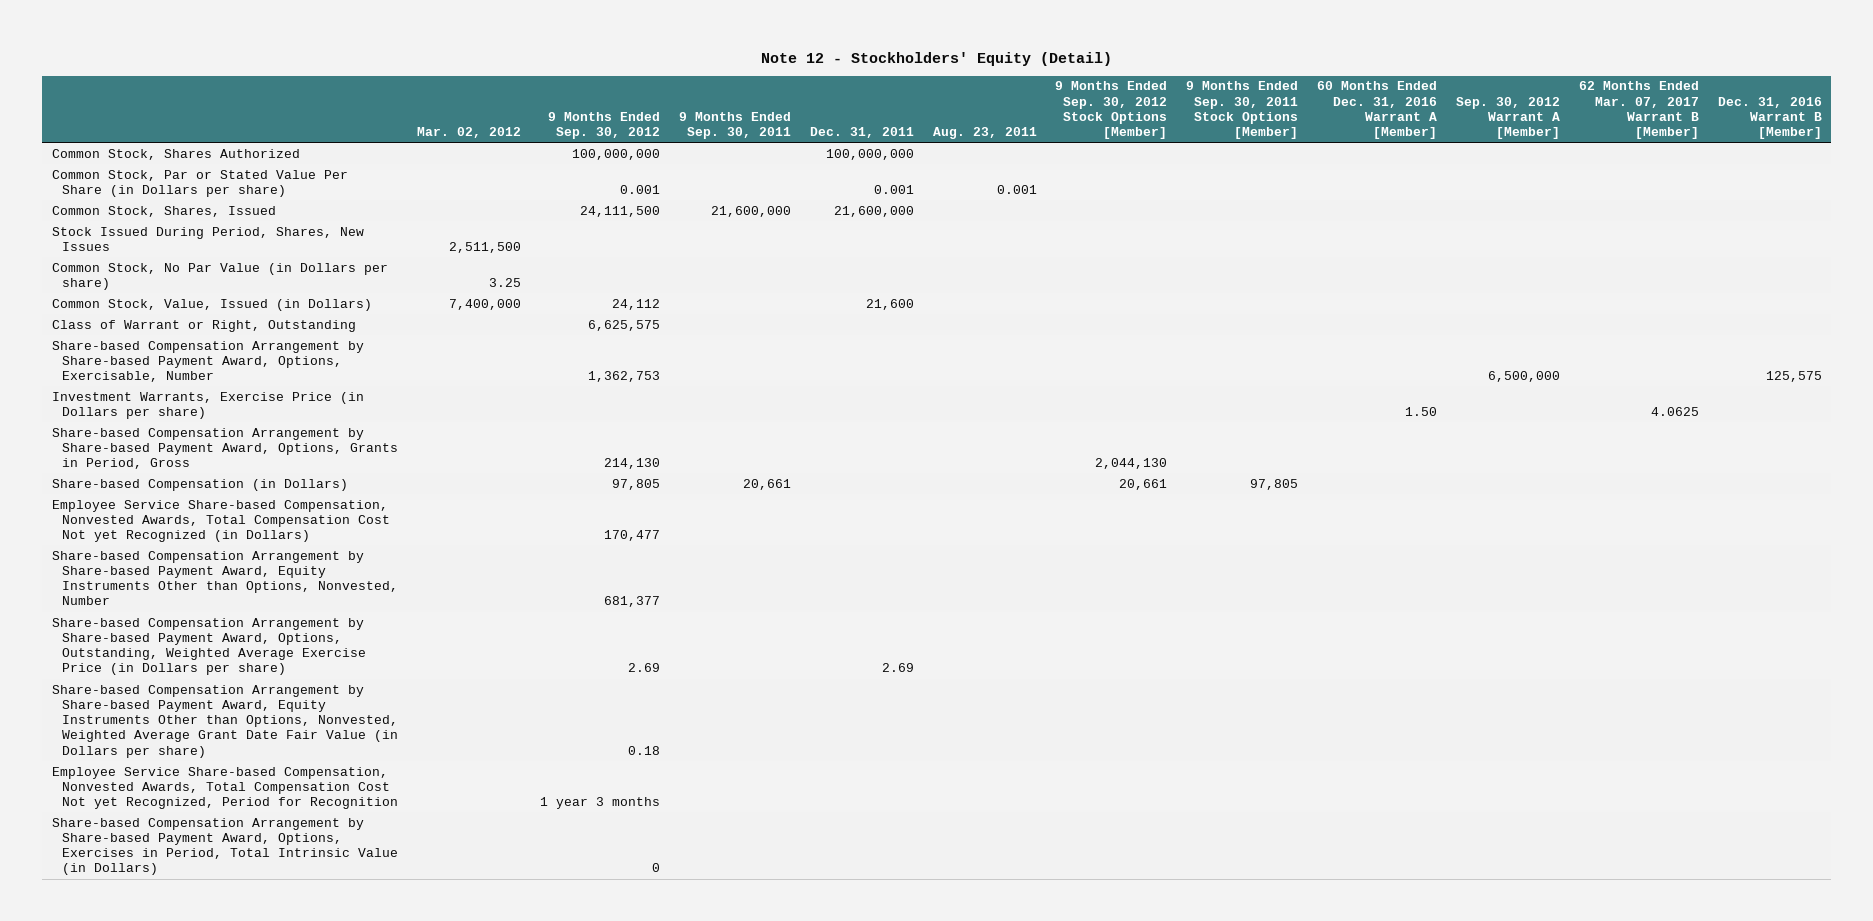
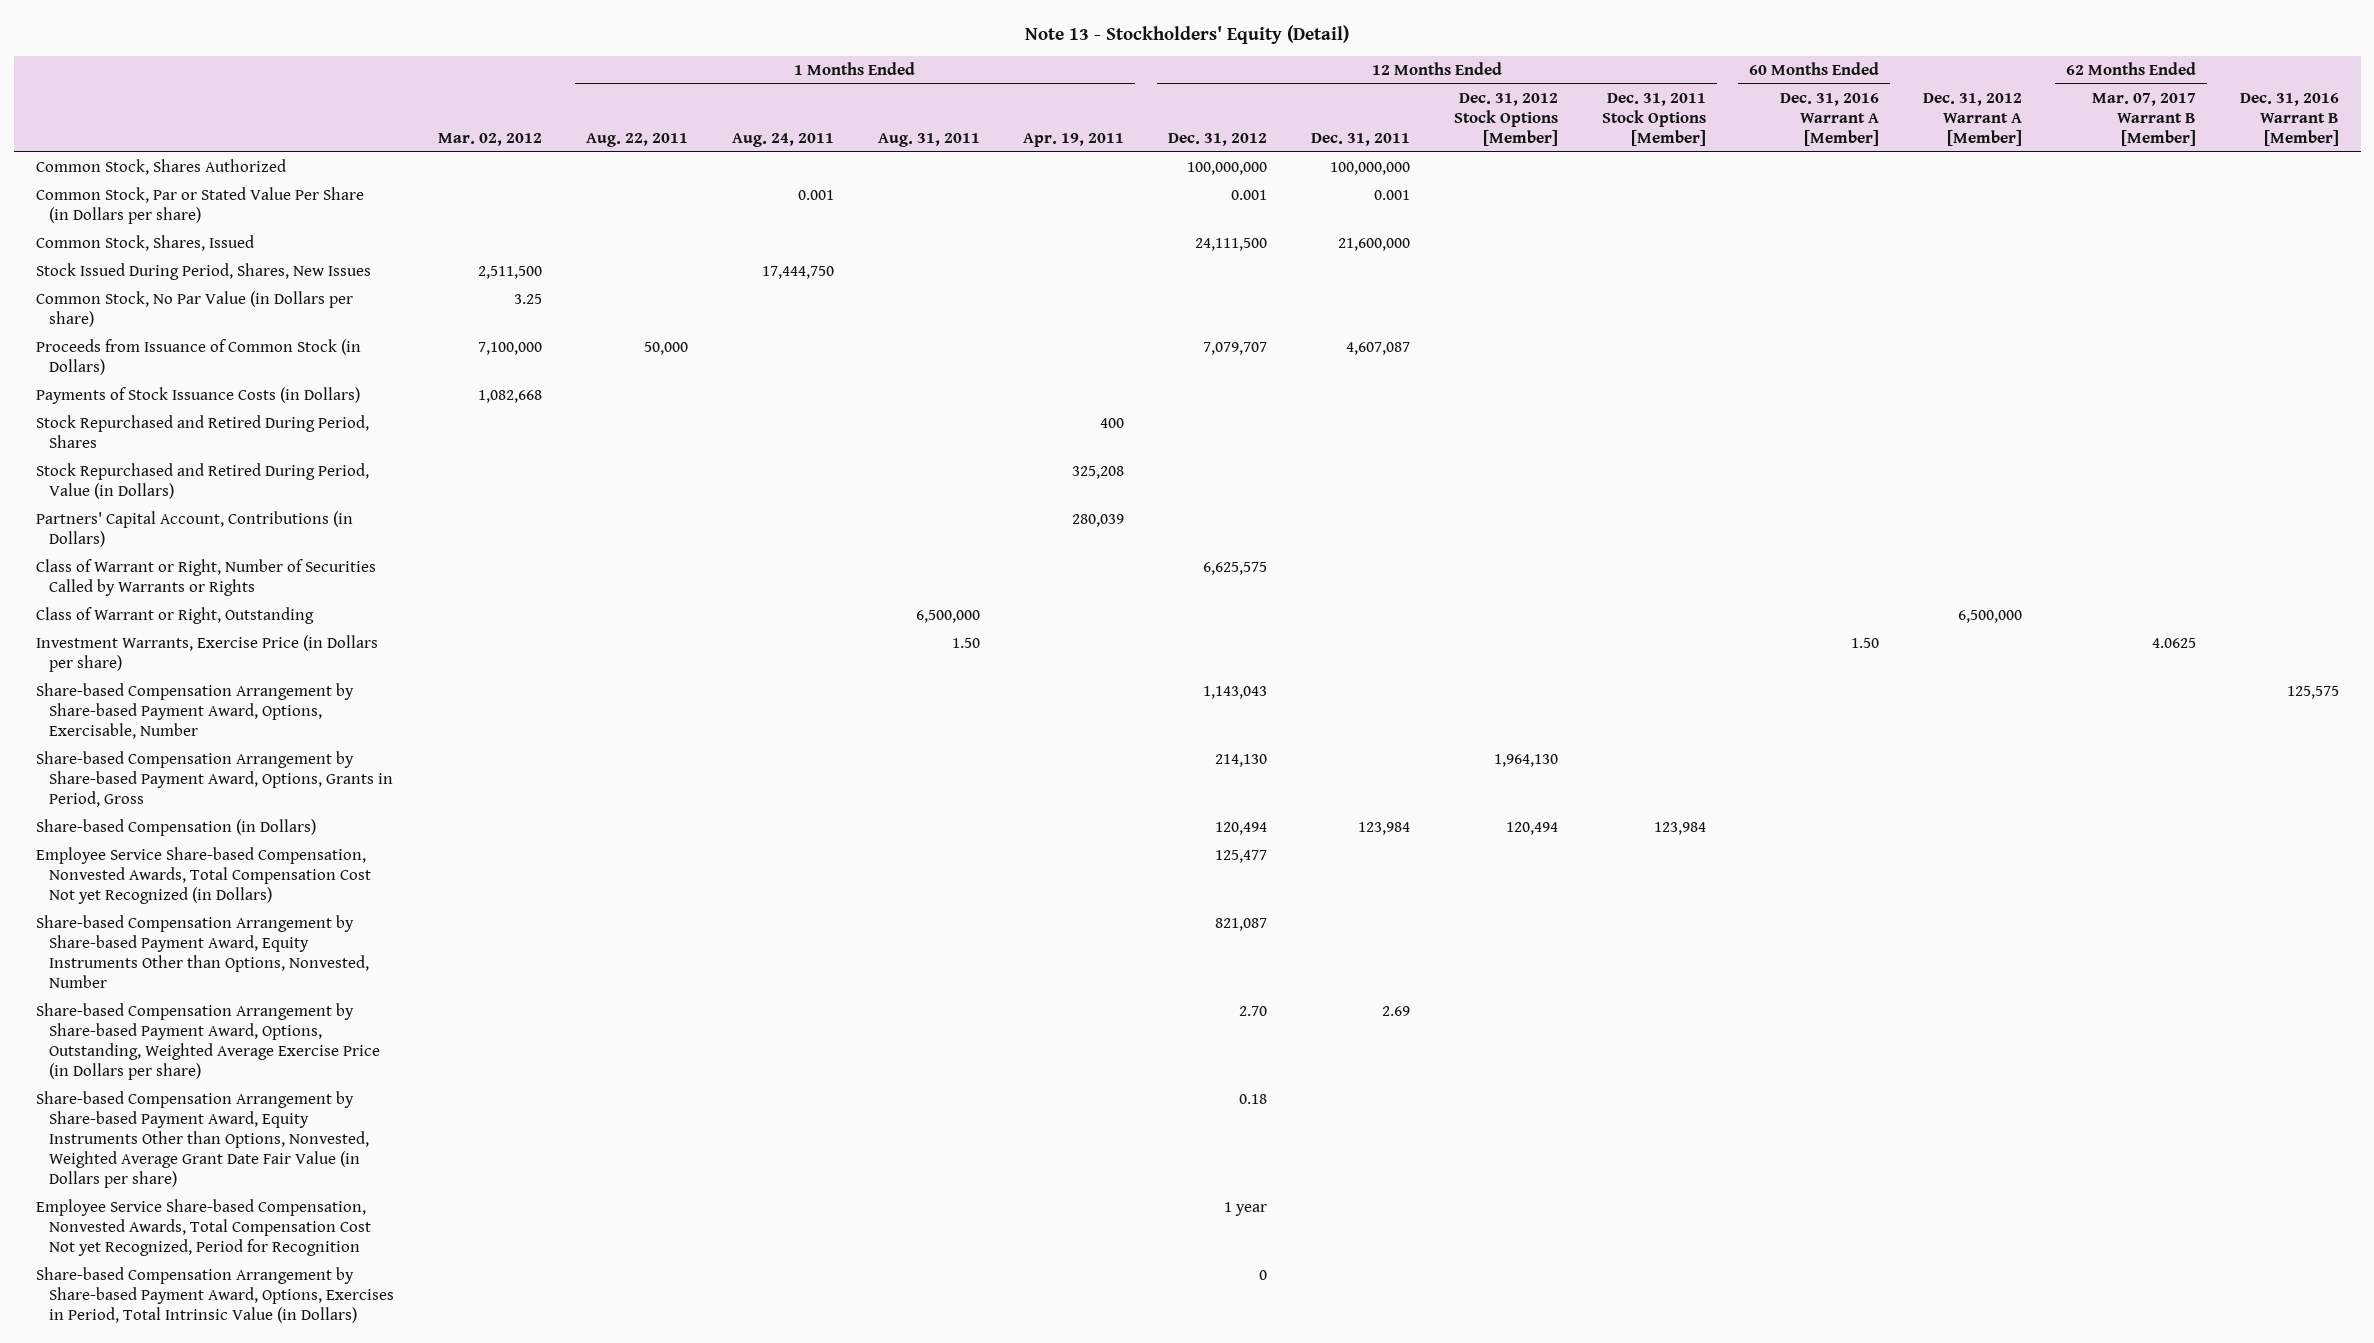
- Note 12 - Stockholders' Equity (Detail)
+ Note 13 - Stockholders' Equity (Detail)
- | Mar. 02, 2012 | 9 Months Ended Sep. 30, 2012 | 9 Months Ended Sep. 30, 2011 | Dec. 31, 2011 | Aug. 23, 2011 | 9 Months Ended Sep. 30, 2012 Stock Options [Member] | 9 Months Ended Sep. 30, 2011 Stock Options [Member] | 60 Months Ended Dec. 31, 2016 Warrant A [Member] | Sep. 30, 2012 Warrant A [Member] | 62 Months Ended Mar. 07, 2017 Warrant B [Member] | Dec. 31, 2016 Warrant B [Member]
+ | Mar. 02, 2012 | 1 Months Ended Aug. 22, 2011 | 1 Months Ended Aug. 24, 2011 | 1 Months Ended Aug. 31, 2011 | 1 Months Ended Apr. 19, 2011 | 12 Months Ended Dec. 31, 2012 | 12 Months Ended Dec. 31, 2011 | 12 Months Ended Dec. 31, 2012 Stock Options [Member] | 12 Months Ended Dec. 31, 2011 Stock Options [Member] | 60 Months Ended Dec. 31, 2016 Warrant A [Member] | Dec. 31, 2012 Warrant A [Member] | 62 Months Ended Mar. 07, 2017 Warrant B [Member] | Dec. 31, 2016 Warrant B [Member]
- Common Stock, Value, Issued (in Dollars) | 7,400,000 | 24,112 | | 21,600 | | | | | | |
+ Proceeds from Issuance of Common Stock (in Dollars) | 7,100,000 | 50,000 | | | | 7,079,707 | 4,607,087 | | | | | |
+ Payments of Stock Issuance Costs (in Dollars) | 1,082,668 | | | | | | | | | | | |
+ Stock Repurchased and Retired During Period, Shares | | | | | 400 | | | | | | | |
+ Stock Repurchased and Retired During Period, Value (in Dollars) | | | | | 325,208 | | | | | | | |
+ Partners' Capital Account, Contributions (in Dollars) | | | | | 280,039 | | | | | | | |
+ Class of Warrant or Right, Number of Securities Called by Warrants or Rights | | | | | | 6,625,575 | | | | | | |
moved down: Share-based Compensation Arrangement by Share-based Payment Award, Options, Exercisable, Number | | | | | | 1,143,043 | | | | | | | 125,575

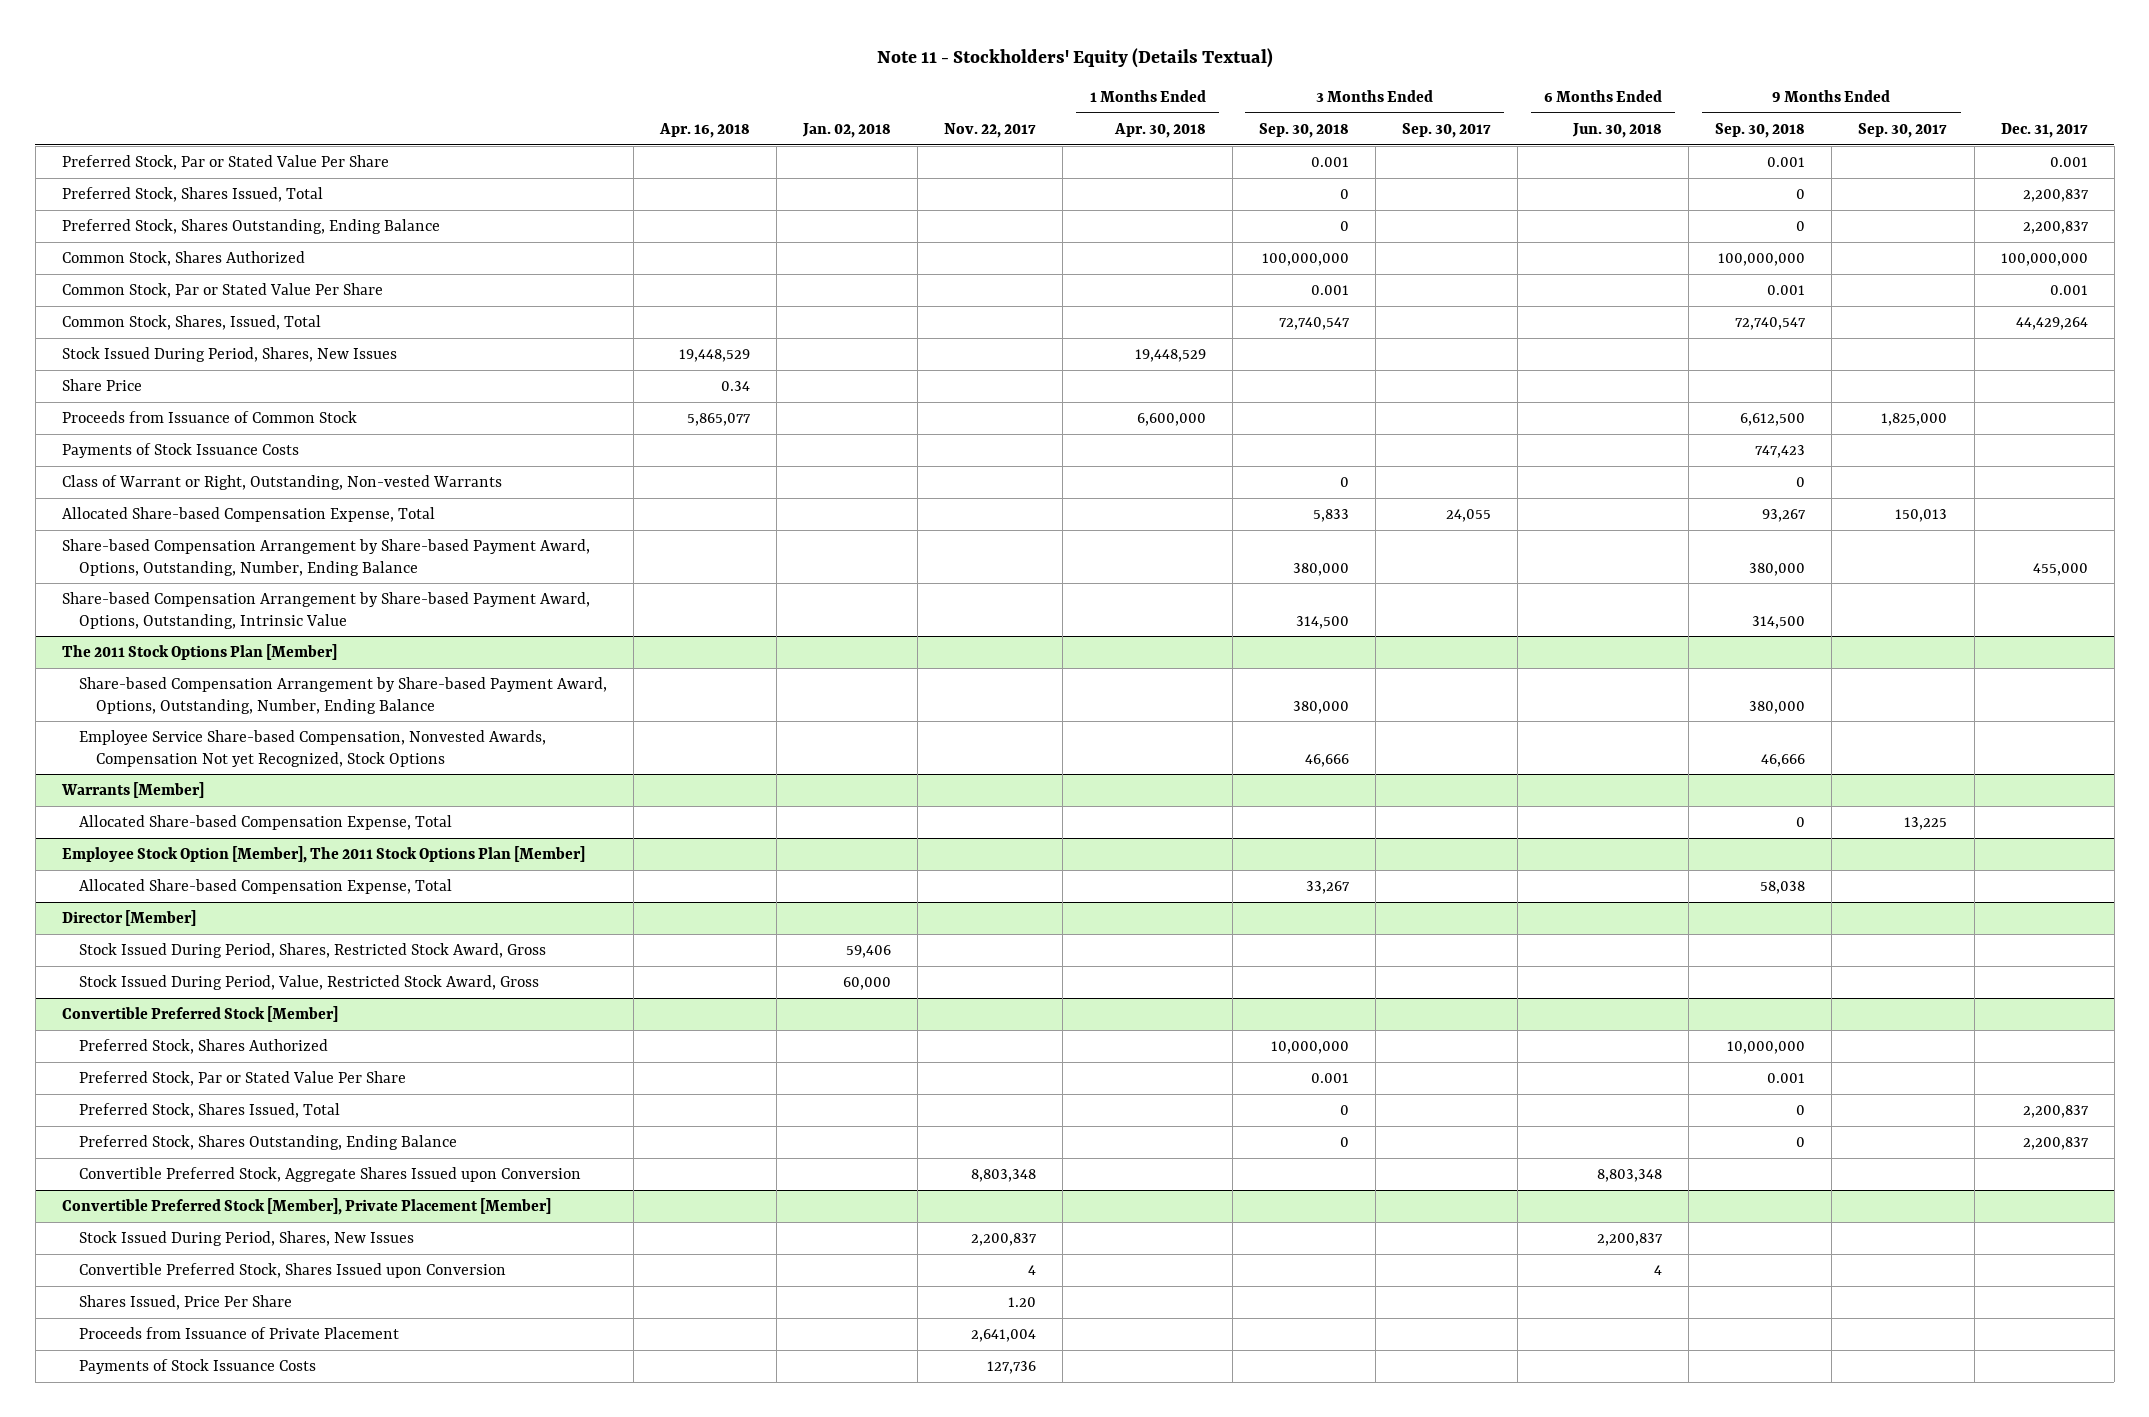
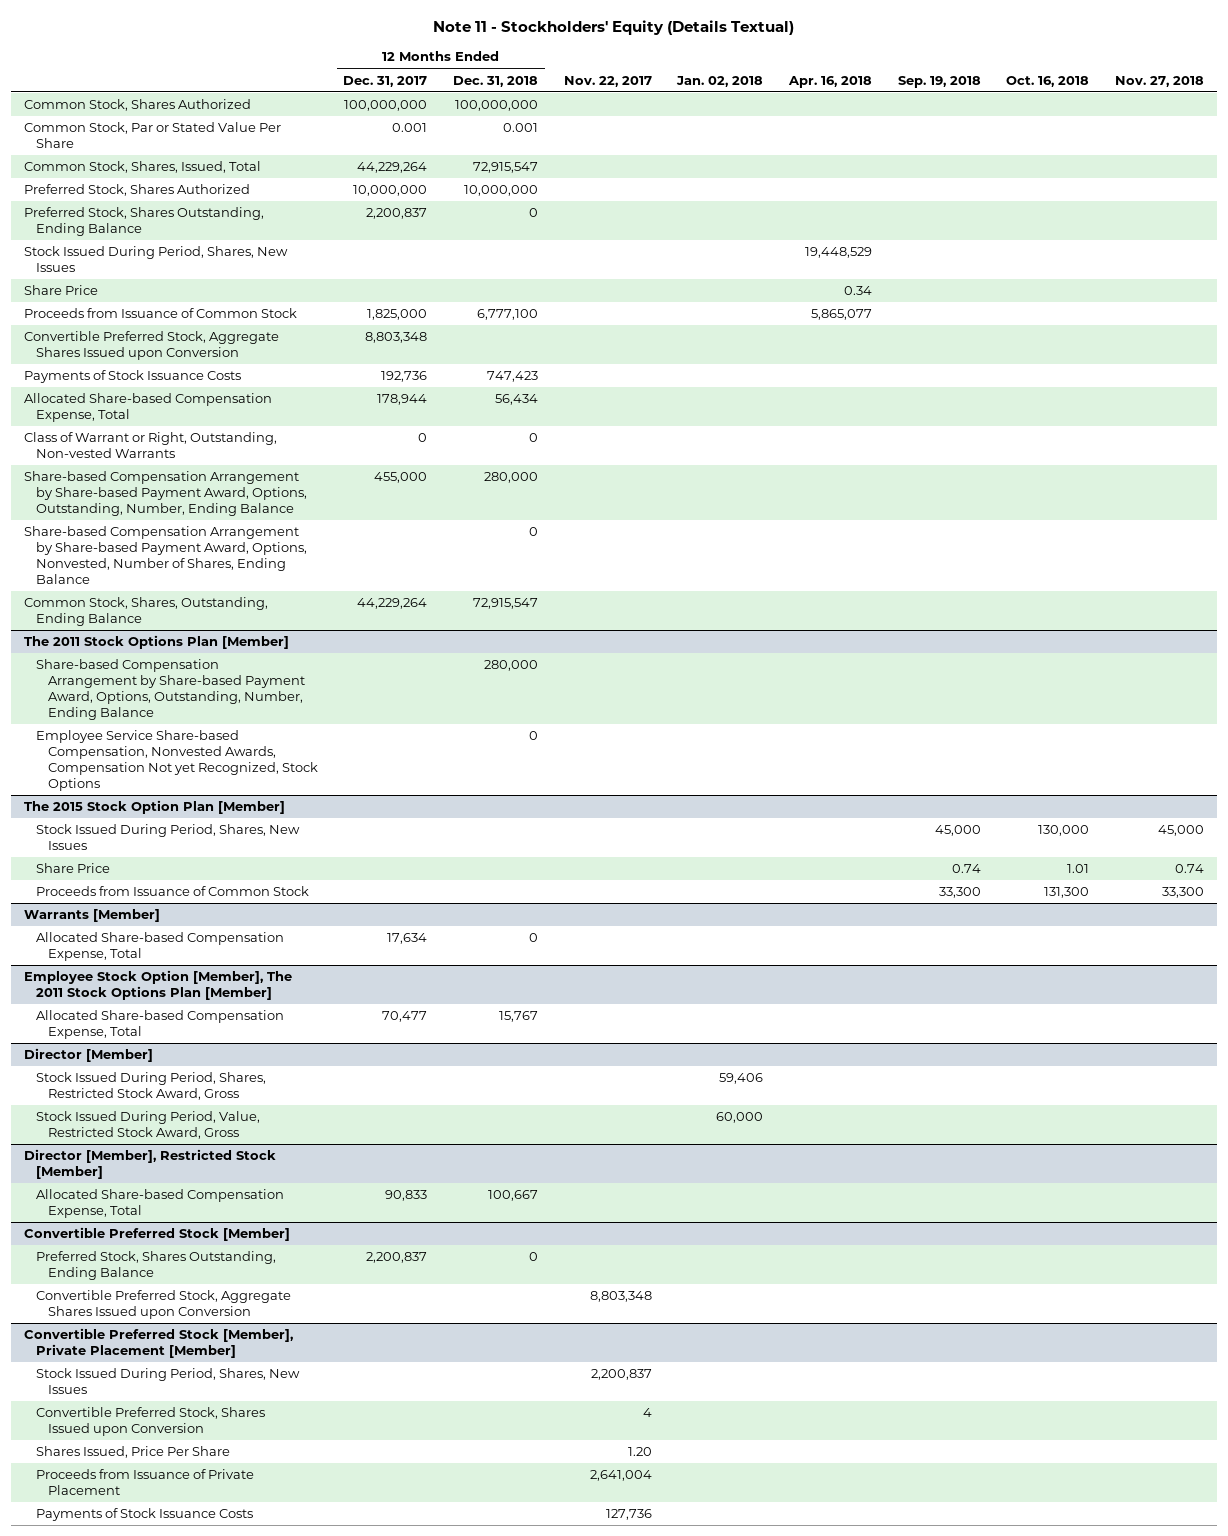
- | Apr. 16, 2018 | Jan. 02, 2018 | Nov. 22, 2017 | 1 Months Ended Apr. 30, 2018 | 3 Months Ended Sep. 30, 2018 | 3 Months Ended Sep. 30, 2017 | 6 Months Ended Jun. 30, 2018 | 9 Months Ended Sep. 30, 2018 | 9 Months Ended Sep. 30, 2017 | Dec. 31, 2017
+ | 12 Months Ended Dec. 31, 2017 | 12 Months Ended Dec. 31, 2018 | Nov. 22, 2017 | Jan. 02, 2018 | Apr. 16, 2018 | Sep. 19, 2018 | Oct. 16, 2018 | Nov. 27, 2018
- Preferred Stock, Par or Stated Value Per Share | | | | | 0.001 | | | 0.001 | | 0.001
- Preferred Stock, Shares Issued, Total | | | | | 0 | | | 0 | | 2,200,837
+ Preferred Stock, Shares Authorized | 10,000,000 | 10,000,000 | | | | | |
moved down: Preferred Stock, Shares Outstanding, Ending Balance | 2,200,837 | 0 | | | | | |
+ Convertible Preferred Stock, Aggregate Shares Issued upon Conversion | 8,803,348 | | | | | | |
moved down: Class of Warrant or Right, Outstanding, Non-vested Warrants | 0 | 0 | | | | | |
- Share-based Compensation Arrangement by Share-based Payment Award, Options, Outstanding, Intrinsic Value | | | | | 314,500 | | | 314,500 | |
+ Share-based Compensation Arrangement by Share-based Payment Award, Options, Nonvested, Number of Shares, Ending Balance | | 0 | | | | | |
+ Common Stock, Shares, Outstanding, Ending Balance | 44,229,264 | 72,915,547 | | | | | |
+ The 2015 Stock Option Plan [Member]
+ Stock Issued During Period, Shares, New Issues | | | | | | 45,000 | 130,000 | 45,000
+ Share Price | | | | | | 0.74 | 1.01 | 0.74
+ Proceeds from Issuance of Common Stock | | | | | | 33,300 | 131,300 | 33,300
+ Director [Member], Restricted Stock [Member]
+ Allocated Share-based Compensation Expense, Total | 90,833 | 100,667 | | | | | |
@ Convertible Preferred Stock [Member]
- Preferred Stock, Shares Authorized | | | | | 10,000,000 | | | 10,000,000 | |
- Preferred Stock, Par or Stated Value Per Share | | | | | 0.001 | | | 0.001 | |
- Preferred Stock, Shares Issued, Total | | | | | 0 | | | 0 | | 2,200,837

